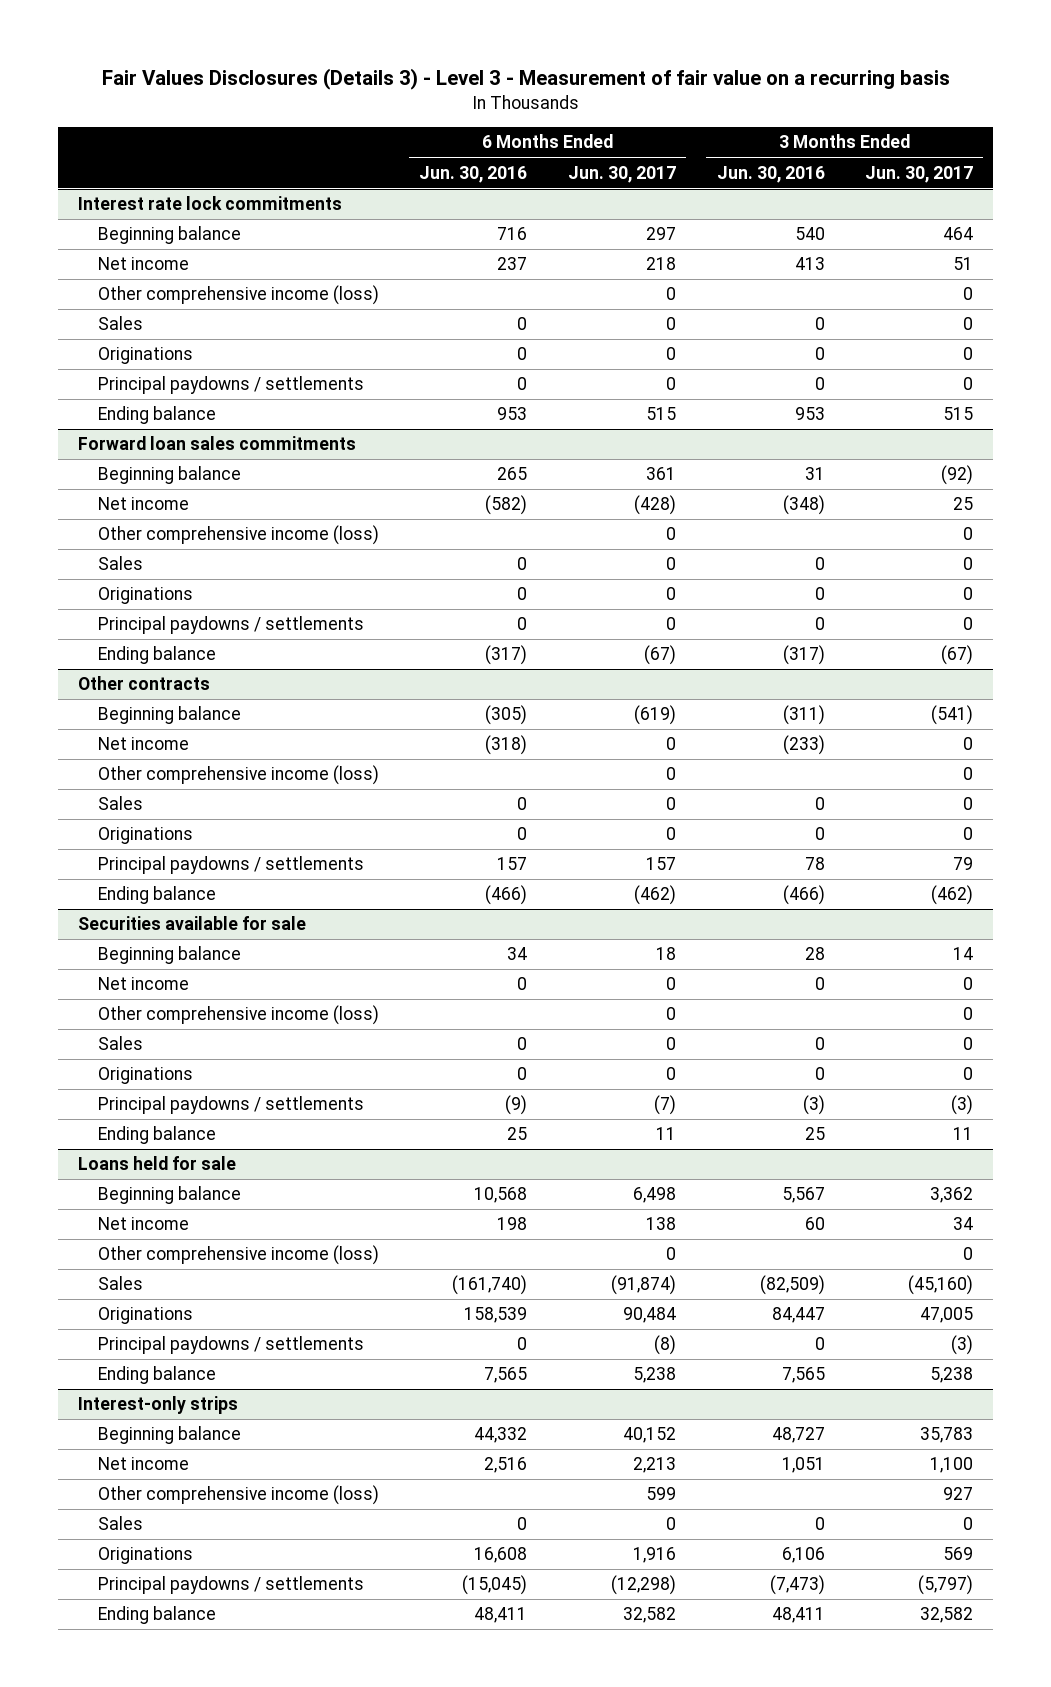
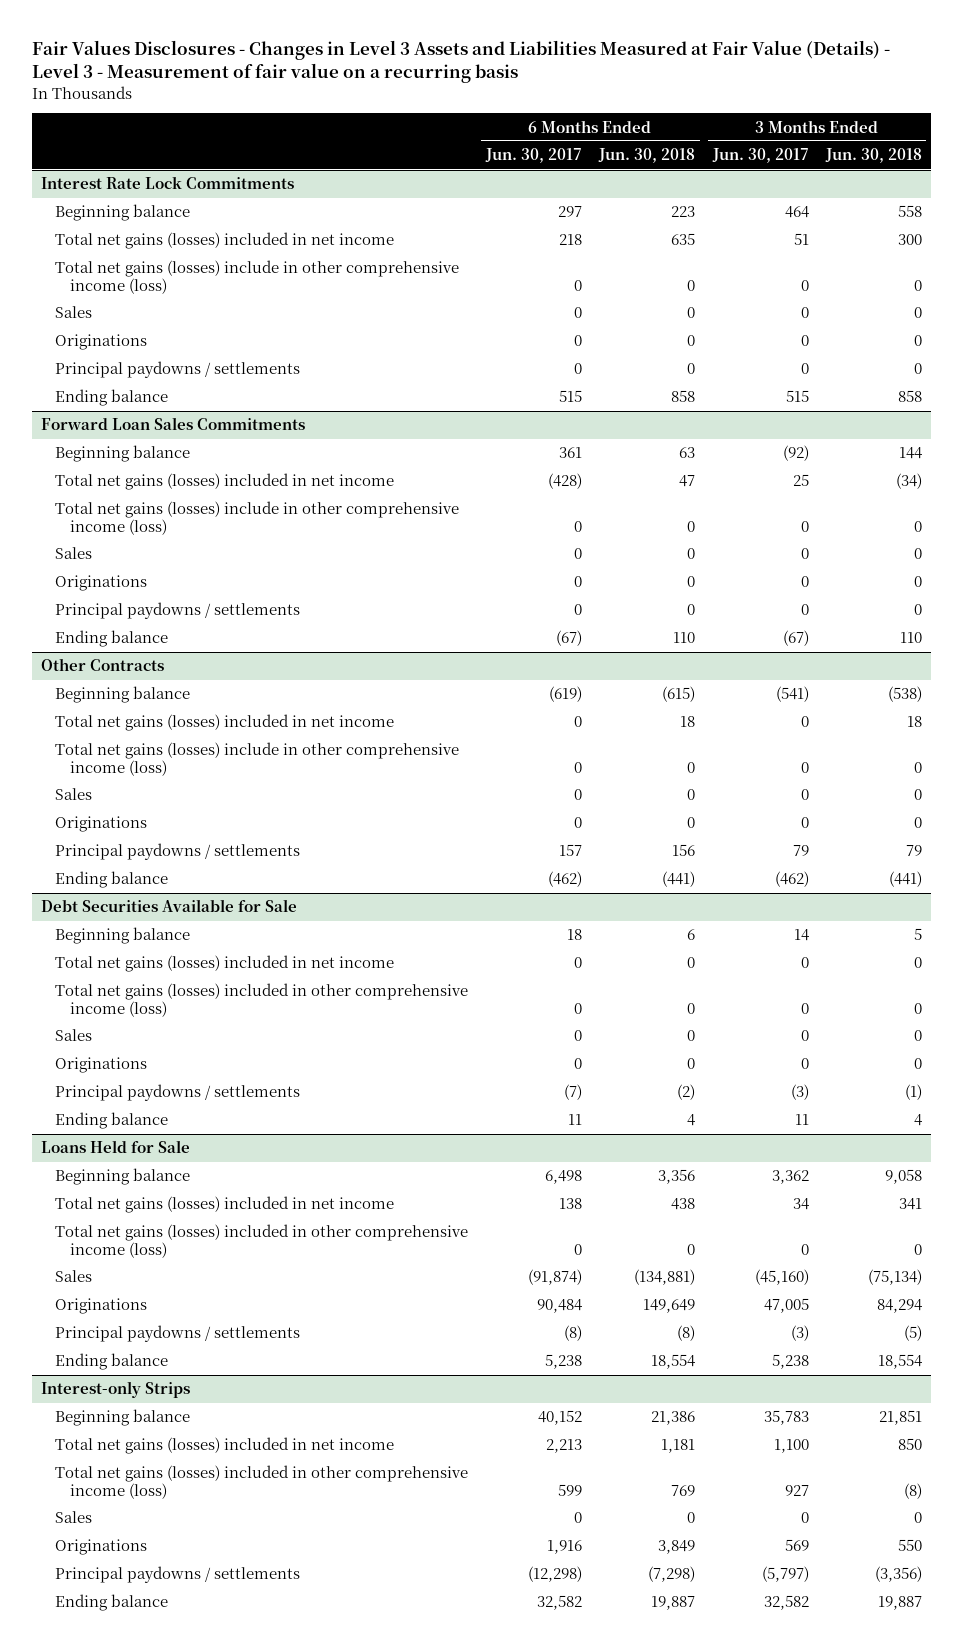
- Fair Values Disclosures (Details 3) - Level 3 - Measurement of fair value on a recurring basis
+ Fair Values Disclosures - Changes in Level 3 Assets and Liabilities Measured at Fair Value (Details) - Level 3 - Measurement of fair value on a recurring basis
- | 6 Months Ended Jun. 30, 2016 | 6 Months Ended Jun. 30, 2017 | 3 Months Ended Jun. 30, 2016 | 3 Months Ended Jun. 30, 2017
+ | 6 Months Ended Jun. 30, 2017 | 6 Months Ended Jun. 30, 2018 | 3 Months Ended Jun. 30, 2017 | 3 Months Ended Jun. 30, 2018
- Interest rate lock commitments
+ Interest Rate Lock Commitments
- Net income | 237 | 218 | 413 | 51
- Other comprehensive income (loss) | | 0 | | 0
+ Total net gains (losses) included in net income | 218 | 635 | 51 | 300
+ Total net gains (losses) include in other comprehensive income (loss) | 0 | 0 | 0 | 0
- Forward loan sales commitments
+ Forward Loan Sales Commitments
- Net income | (582) | (428) | (348) | 25
- Other comprehensive income (loss) | | 0 | | 0
+ Total net gains (losses) included in net income | (428) | 47 | 25 | (34)
+ Total net gains (losses) include in other comprehensive income (loss) | 0 | 0 | 0 | 0
- Other contracts
+ Other Contracts
- Net income | (318) | 0 | (233) | 0
- Other comprehensive income (loss) | | 0 | | 0
+ Total net gains (losses) included in net income | 0 | 18 | 0 | 18
+ Total net gains (losses) include in other comprehensive income (loss) | 0 | 0 | 0 | 0
- Securities available for sale
+ Debt Securities Available for Sale
- Net income | 0 | 0 | 0 | 0
- Other comprehensive income (loss) | | 0 | | 0
+ Total net gains (losses) included in net income | 0 | 0 | 0 | 0
+ Total net gains (losses) included in other comprehensive income (loss) | 0 | 0 | 0 | 0
- Loans held for sale
+ Loans Held for Sale
- Net income | 198 | 138 | 60 | 34
- Other comprehensive income (loss) | | 0 | | 0
+ Total net gains (losses) included in net income | 138 | 438 | 34 | 341
+ Total net gains (losses) included in other comprehensive income (loss) | 0 | 0 | 0 | 0
- Interest-only strips
+ Interest-only Strips
- Net income | 2,516 | 2,213 | 1,051 | 1,100
- Other comprehensive income (loss) | | 599 | | 927
+ Total net gains (losses) included in net income | 2,213 | 1,181 | 1,100 | 850
+ Total net gains (losses) included in other comprehensive income (loss) | 599 | 769 | 927 | (8)

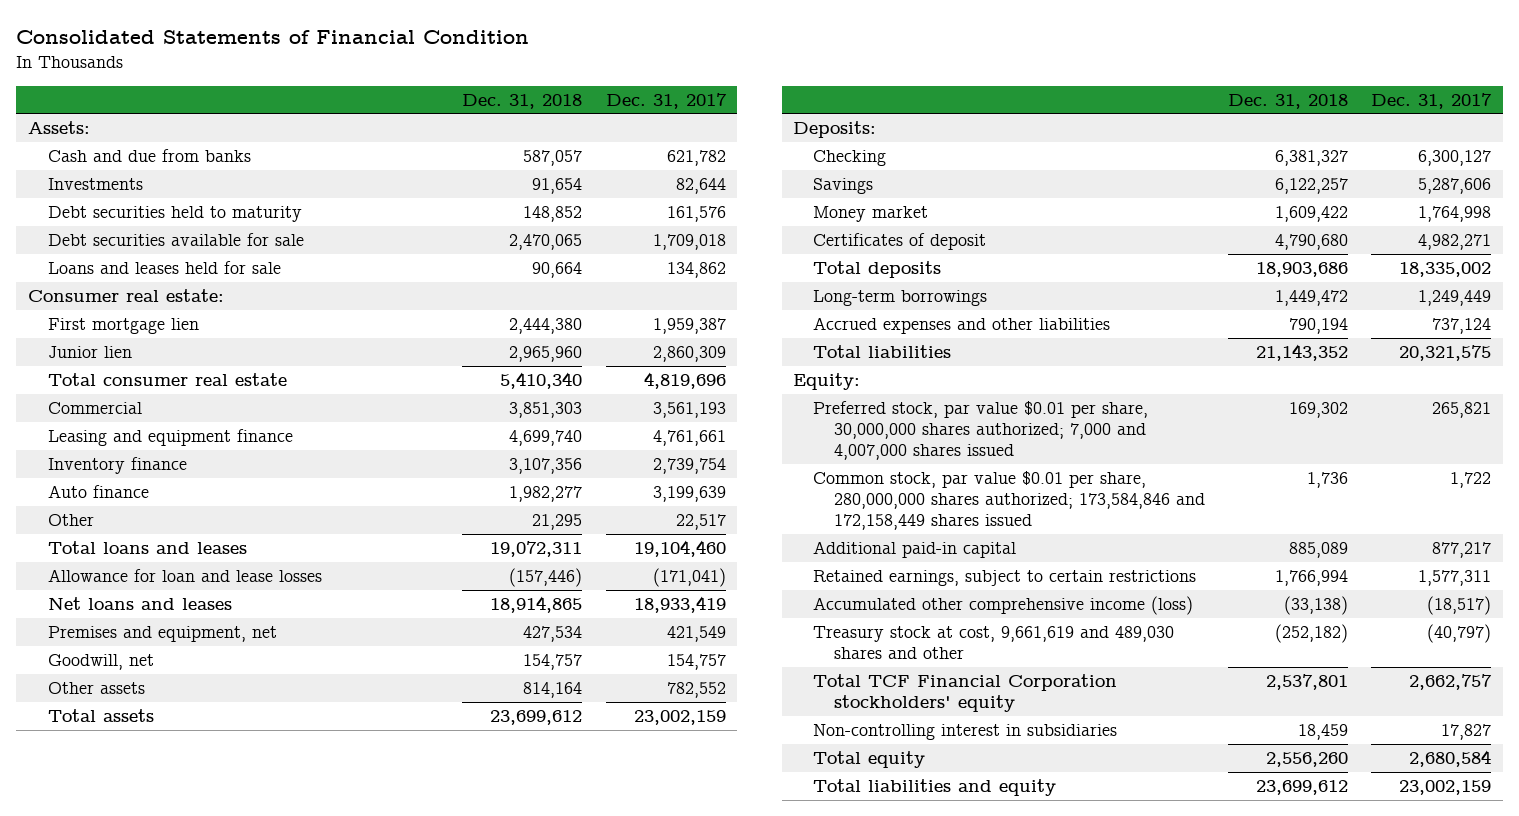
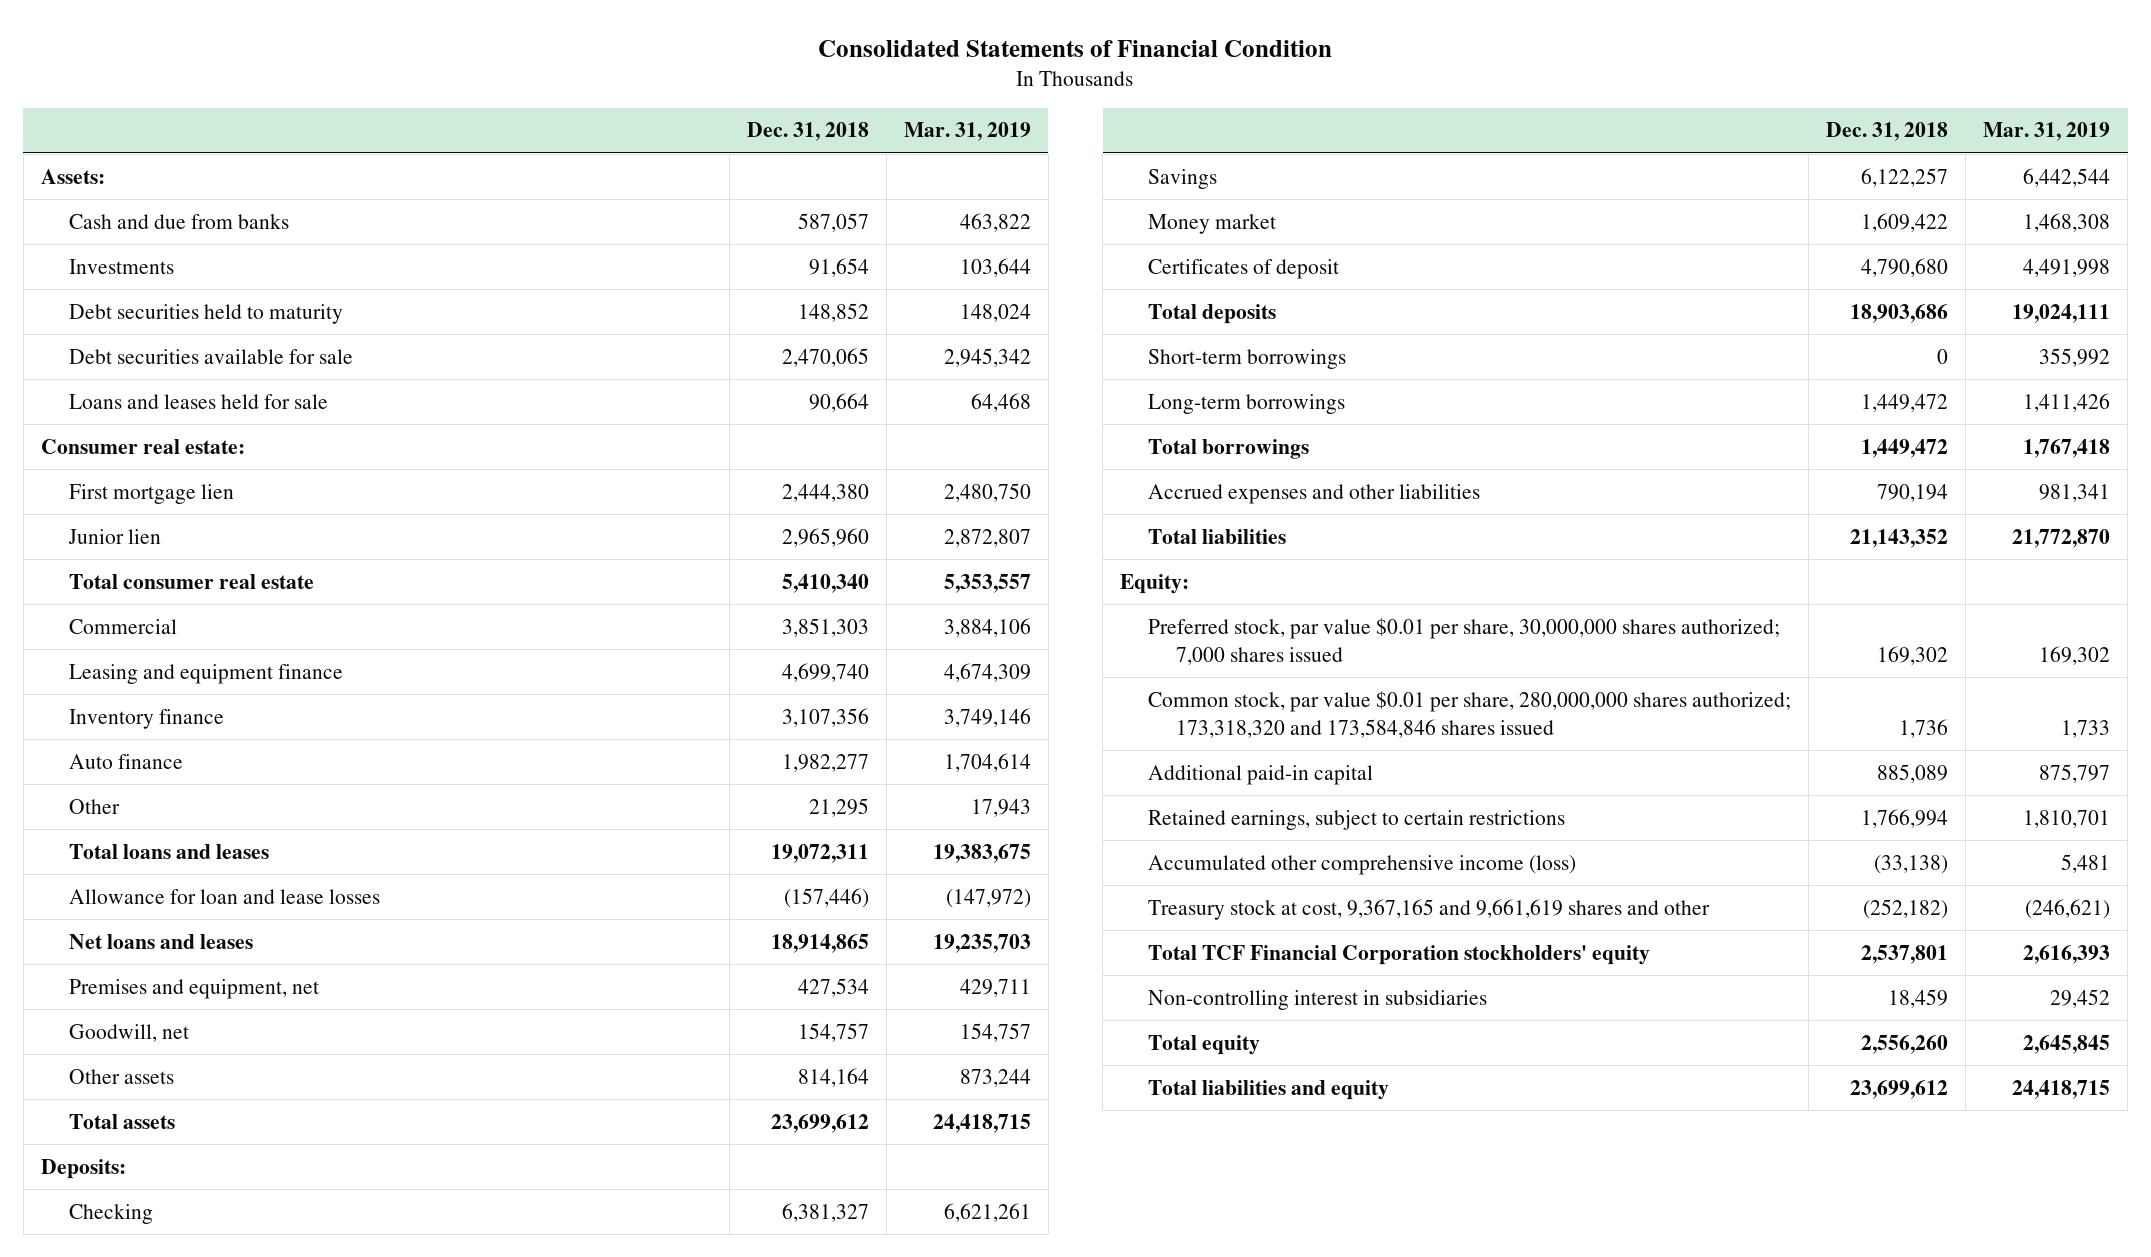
- | Dec. 31, 2018 | Dec. 31, 2017
+ | Dec. 31, 2018 | Mar. 31, 2019
+ Short-term borrowings | 0 | 355,992
+ Total borrowings | 1,449,472 | 1,767,418
- Preferred stock, par value $0.01 per share, 30,000,000 shares authorized; 7,000 and 4,007,000 shares issued | 169,302 | 265,821
- Common stock, par value $0.01 per share, 280,000,000 shares authorized; 173,584,846 and 172,158,449 shares issued | 1,736 | 1,722
+ Preferred stock, par value $0.01 per share, 30,000,000 shares authorized; 7,000 shares issued | 169,302 | 169,302
+ Common stock, par value $0.01 per share, 280,000,000 shares authorized; 173,318,320 and 173,584,846 shares issued | 1,736 | 1,733
- Treasury stock at cost, 9,661,619 and 489,030 shares and other | (252,182) | (40,797)
+ Treasury stock at cost, 9,367,165 and 9,661,619 shares and other | (252,182) | (246,621)

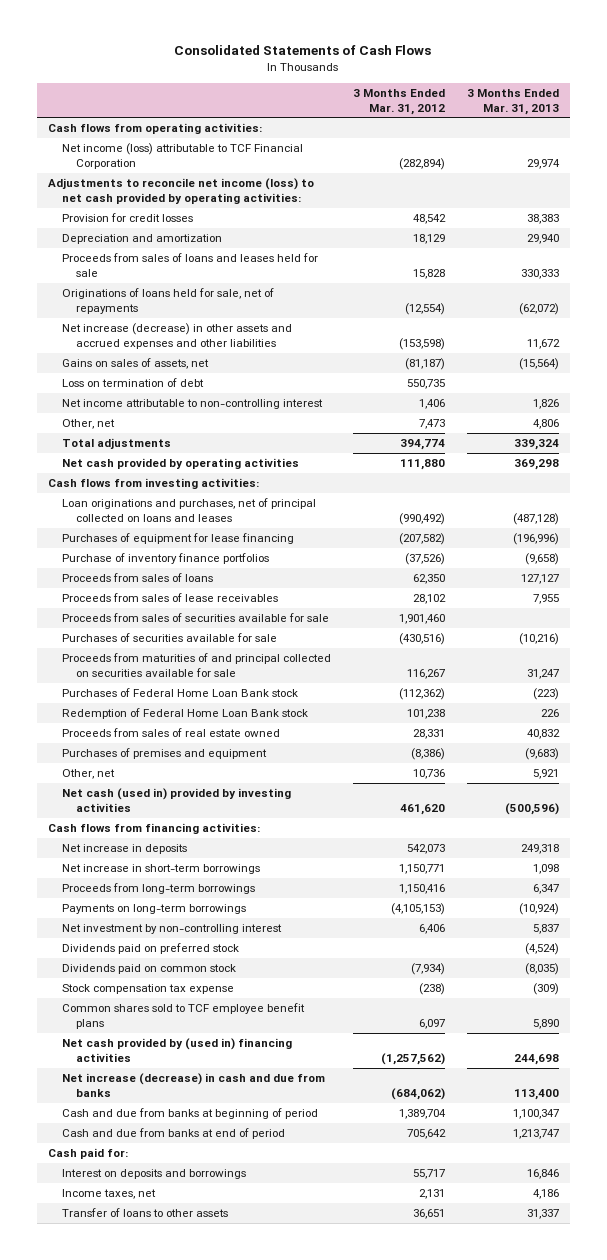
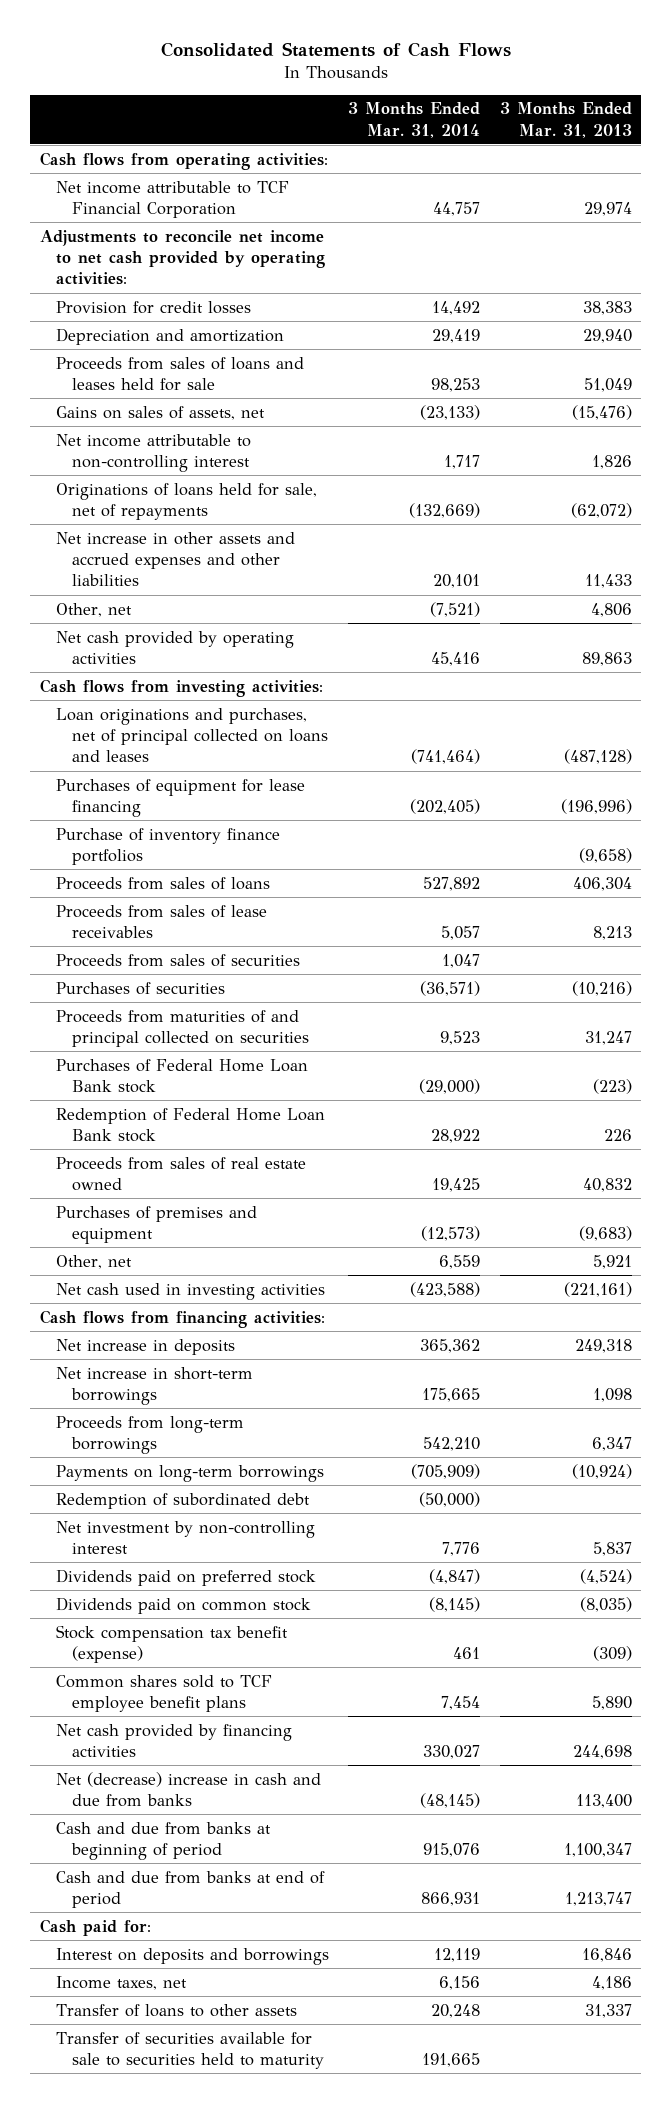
- | 3 Months Ended Mar. 31, 2012 | 3 Months Ended Mar. 31, 2013
+ | 3 Months Ended Mar. 31, 2014 | 3 Months Ended Mar. 31, 2013
- Net income (loss) attributable to TCF Financial Corporation | (282,894) | 29,974
- Adjustments to reconcile net income (loss) to net cash provided by operating activities:
+ Net income attributable to TCF Financial Corporation | 44,757 | 29,974
+ Adjustments to reconcile net income to net cash provided by operating activities:
- Proceeds from sales of loans and leases held for sale | 15,828 | 330,333
- Net increase (decrease) in other assets and accrued expenses and other liabilities | (153,598) | 11,672
- Gains on sales of assets, net | (81,187) | (15,564)
- Loss on termination of debt | 550,735 |
+ Proceeds from sales of loans and leases held for sale | 98,253 | 51,049
+ Gains on sales of assets, net | (23,133) | (15,476)
moved down: Originations of loans held for sale, net of repayments | (132,669) | (62,072)
+ Net increase in other assets and accrued expenses and other liabilities | 20,101 | 11,433
- Total adjustments | 394,774 | 339,324
- Net cash provided by operating activities | 111,880 | 369,298
+ Net cash provided by operating activities | 45,416 | 89,863
- Proceeds from sales of loans | 62,350 | 127,127
- Proceeds from sales of lease receivables | 28,102 | 7,955
- Proceeds from sales of securities available for sale | 1,901,460 |
- Purchases of securities available for sale | (430,516) | (10,216)
- Proceeds from maturities of and principal collected on securities available for sale | 116,267 | 31,247
+ Proceeds from sales of loans | 527,892 | 406,304
+ Proceeds from sales of lease receivables | 5,057 | 8,213
+ Proceeds from sales of securities | 1,047 |
+ Purchases of securities | (36,571) | (10,216)
+ Proceeds from maturities of and principal collected on securities | 9,523 | 31,247
- Net cash (used in) provided by investing activities | 461,620 | (500,596)
+ Net cash used in investing activities | (423,588) | (221,161)
+ Redemption of subordinated debt | (50,000) |
- Stock compensation tax expense | (238) | (309)
+ Stock compensation tax benefit (expense) | 461 | (309)
- Net cash provided by (used in) financing activities | (1,257,562) | 244,698
- Net increase (decrease) in cash and due from banks | (684,062) | 113,400
+ Net cash provided by financing activities | 330,027 | 244,698
+ Net (decrease) increase in cash and due from banks | (48,145) | 113,400
+ Transfer of securities available for sale to securities held to maturity | 191,665 |

